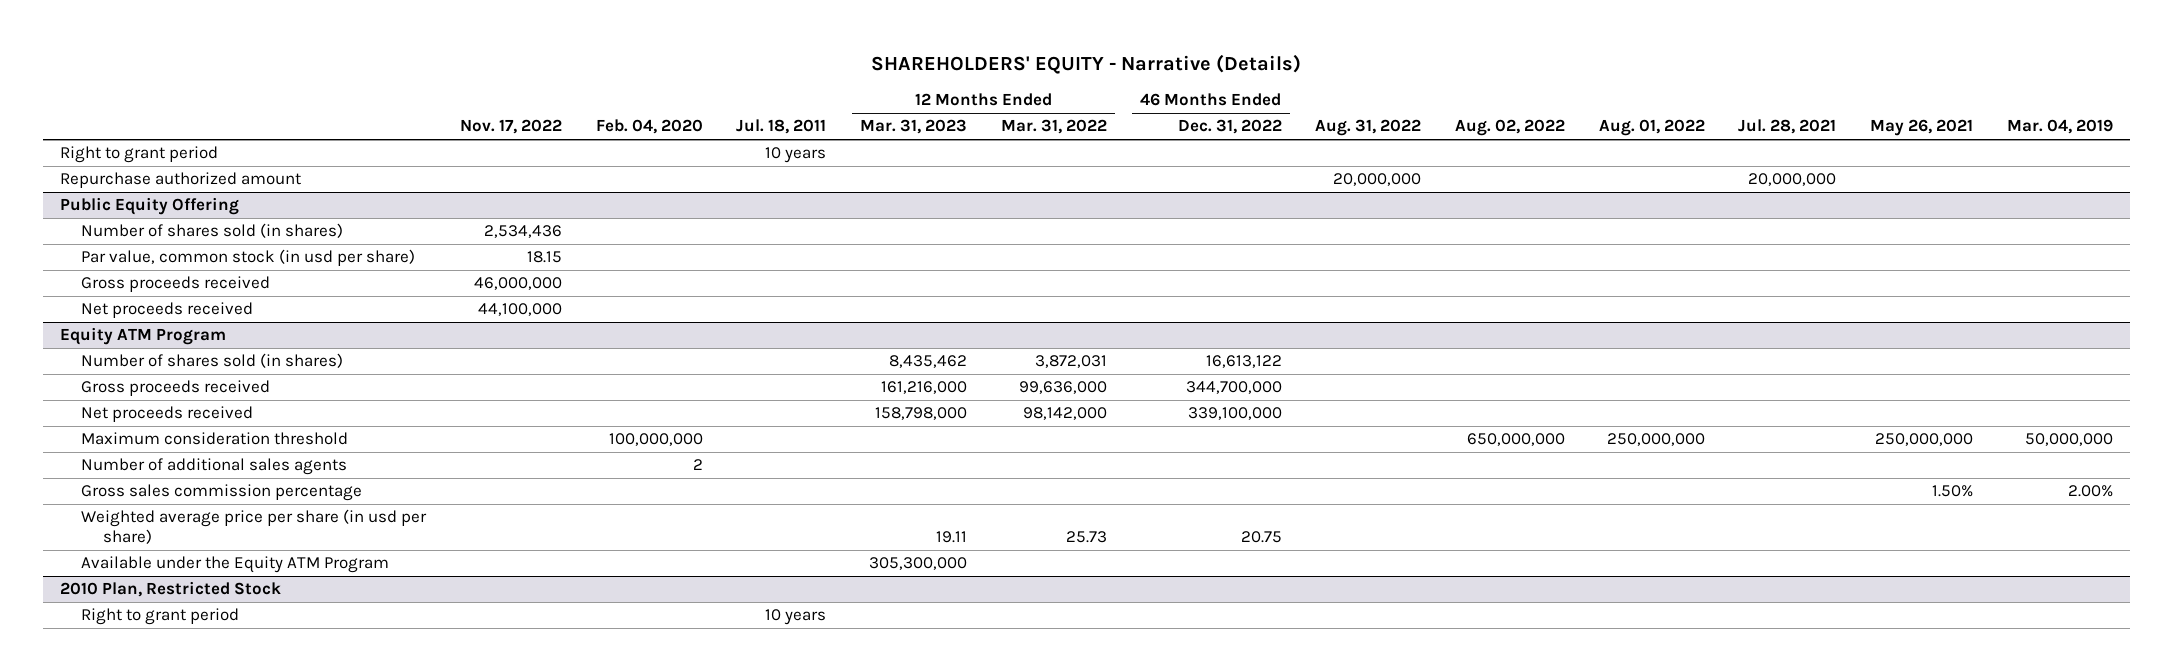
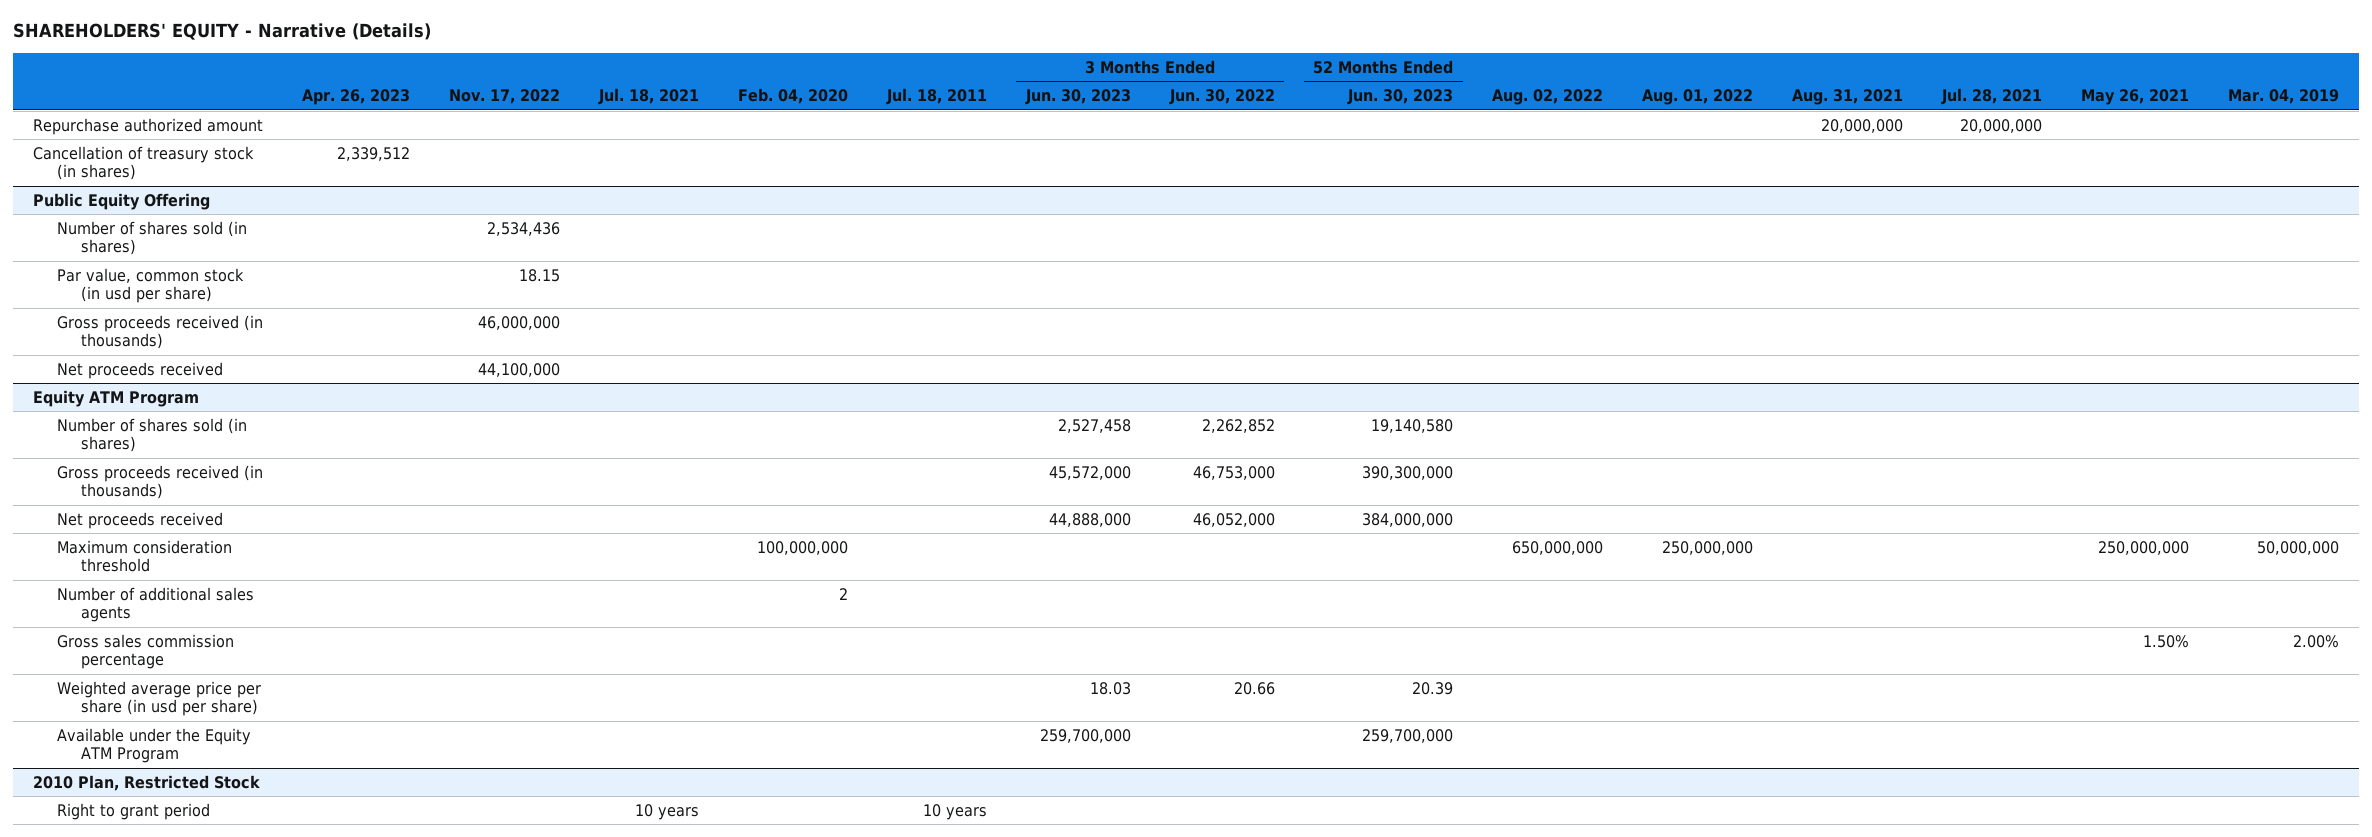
- | Nov. 17, 2022 | Feb. 04, 2020 | Jul. 18, 2011 | 12 Months Ended Mar. 31, 2023 | 12 Months Ended Mar. 31, 2022 | 46 Months Ended Dec. 31, 2022 | Aug. 31, 2022 | Aug. 02, 2022 | Aug. 01, 2022 | Jul. 28, 2021 | May 26, 2021 | Mar. 04, 2019
+ | Apr. 26, 2023 | Nov. 17, 2022 | Jul. 18, 2021 | Feb. 04, 2020 | Jul. 18, 2011 | 3 Months Ended Jun. 30, 2023 | 3 Months Ended Jun. 30, 2022 | 52 Months Ended Jun. 30, 2023 | Aug. 02, 2022 | Aug. 01, 2022 | Aug. 31, 2021 | Jul. 28, 2021 | May 26, 2021 | Mar. 04, 2019
- Right to grant period | | | 10 years | | | | | | | | |
+ Cancellation of treasury stock (in shares) | 2,339,512 | | | | | | | | | | | | |
@ Public Equity Offering
- Gross proceeds received | 46,000,000 | | | | | | | | | | |
+ Gross proceeds received (in thousands) | | 46,000,000 | | | | | | | | | | | |
@ Equity ATM Program
- Gross proceeds received | | | | 161,216,000 | 99,636,000 | 344,700,000 | | | | | |
+ Gross proceeds received (in thousands) | | | | | | 45,572,000 | 46,753,000 | 390,300,000 | | | | | |

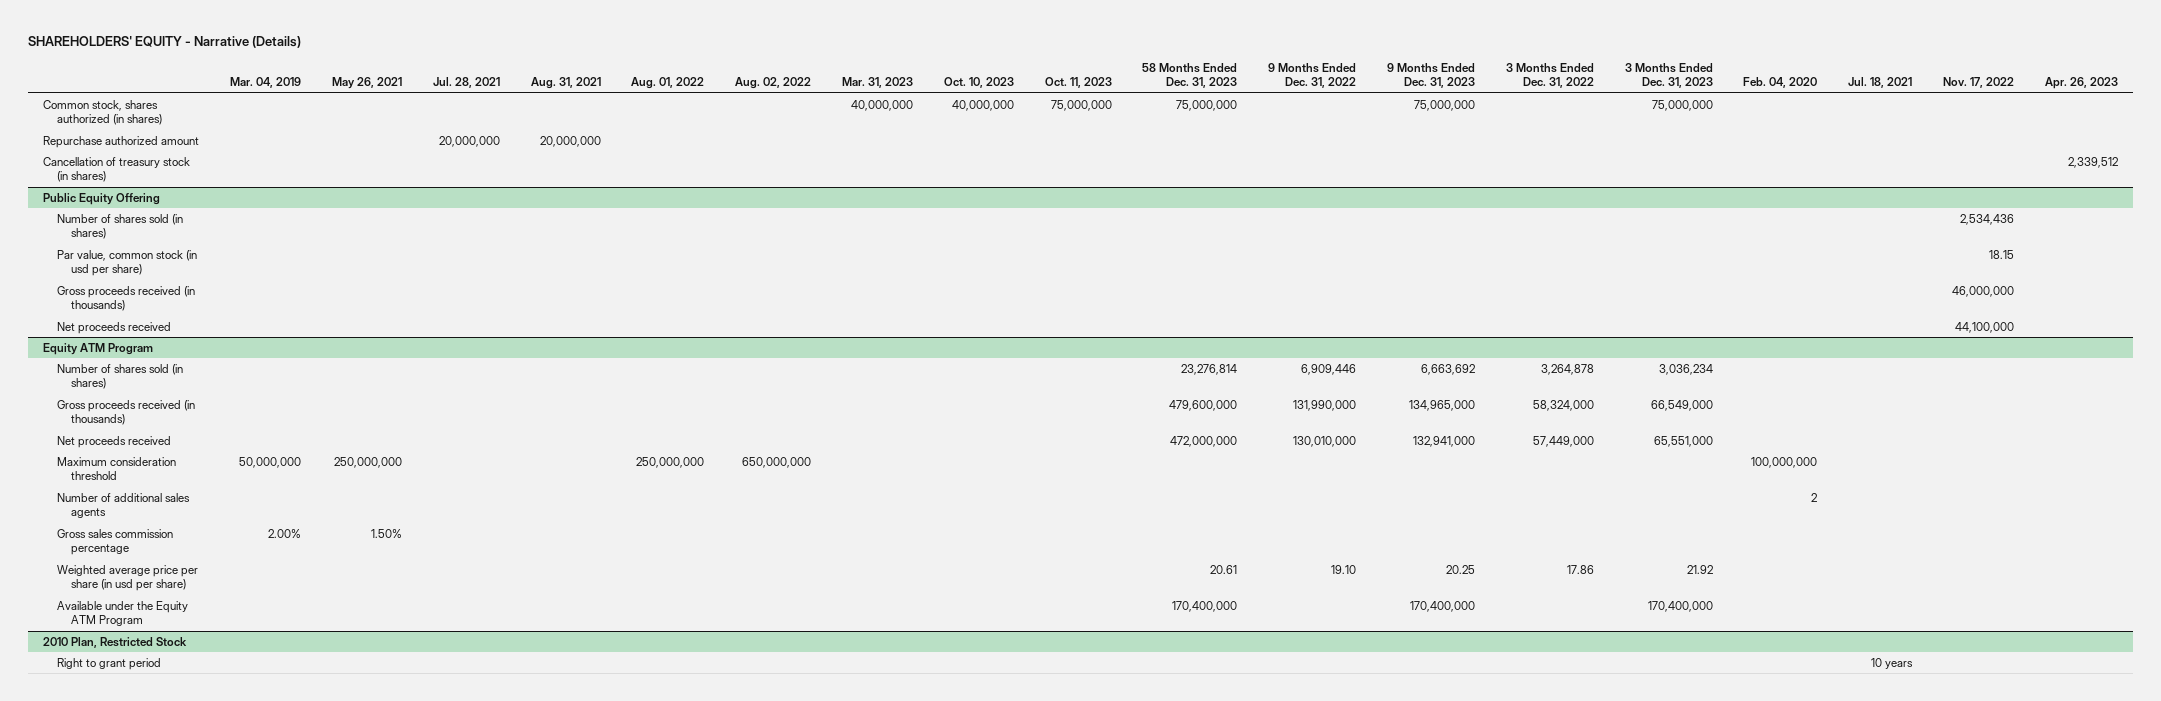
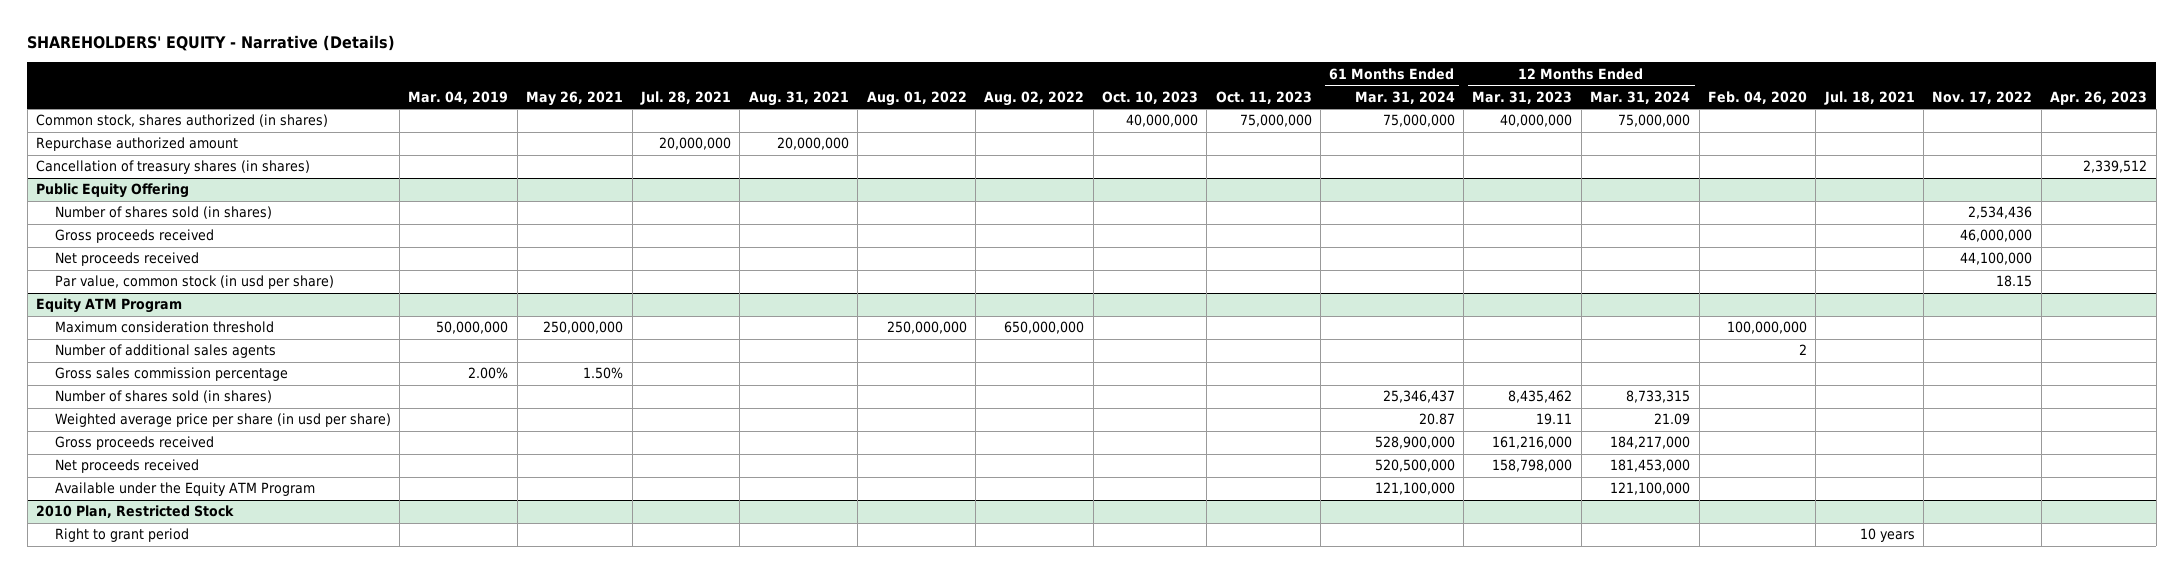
- | Mar. 04, 2019 | May 26, 2021 | Jul. 28, 2021 | Aug. 31, 2021 | Aug. 01, 2022 | Aug. 02, 2022 | Mar. 31, 2023 | Oct. 10, 2023 | Oct. 11, 2023 | 58 Months Ended Dec. 31, 2023 | 9 Months Ended Dec. 31, 2022 | 9 Months Ended Dec. 31, 2023 | 3 Months Ended Dec. 31, 2022 | 3 Months Ended Dec. 31, 2023 | Feb. 04, 2020 | Jul. 18, 2021 | Nov. 17, 2022 | Apr. 26, 2023
+ | Mar. 04, 2019 | May 26, 2021 | Jul. 28, 2021 | Aug. 31, 2021 | Aug. 01, 2022 | Aug. 02, 2022 | Oct. 10, 2023 | Oct. 11, 2023 | 61 Months Ended Mar. 31, 2024 | 12 Months Ended Mar. 31, 2023 | 12 Months Ended Mar. 31, 2024 | Feb. 04, 2020 | Jul. 18, 2021 | Nov. 17, 2022 | Apr. 26, 2023
- Cancellation of treasury stock (in shares) | | | | | | | | | | | | | | | | | | 2,339,512
+ Cancellation of treasury shares (in shares) | | | | | | | | | | | | | | | 2,339,512
@ Public Equity Offering
- Gross proceeds received (in thousands) | | | | | | | | | | | | | | | | | 46,000,000 |
+ Gross proceeds received | | | | | | | | | | | | | | 46,000,000 |
moved down: Par value, common stock (in usd per share) | | | | | | | | | | | | | | 18.15 |
@ Equity ATM Program
- Gross proceeds received (in thousands) | | | | | | | | | | 479,600,000 | 131,990,000 | 134,965,000 | 58,324,000 | 66,549,000 | | | |
moved down: Number of shares sold (in shares) | | | | | | | | | 25,346,437 | 8,435,462 | 8,733,315 | | | |
+ Gross proceeds received | | | | | | | | | 528,900,000 | 161,216,000 | 184,217,000 | | | |
moved down: Net proceeds received | | | | | | | | | 520,500,000 | 158,798,000 | 181,453,000 | | | |

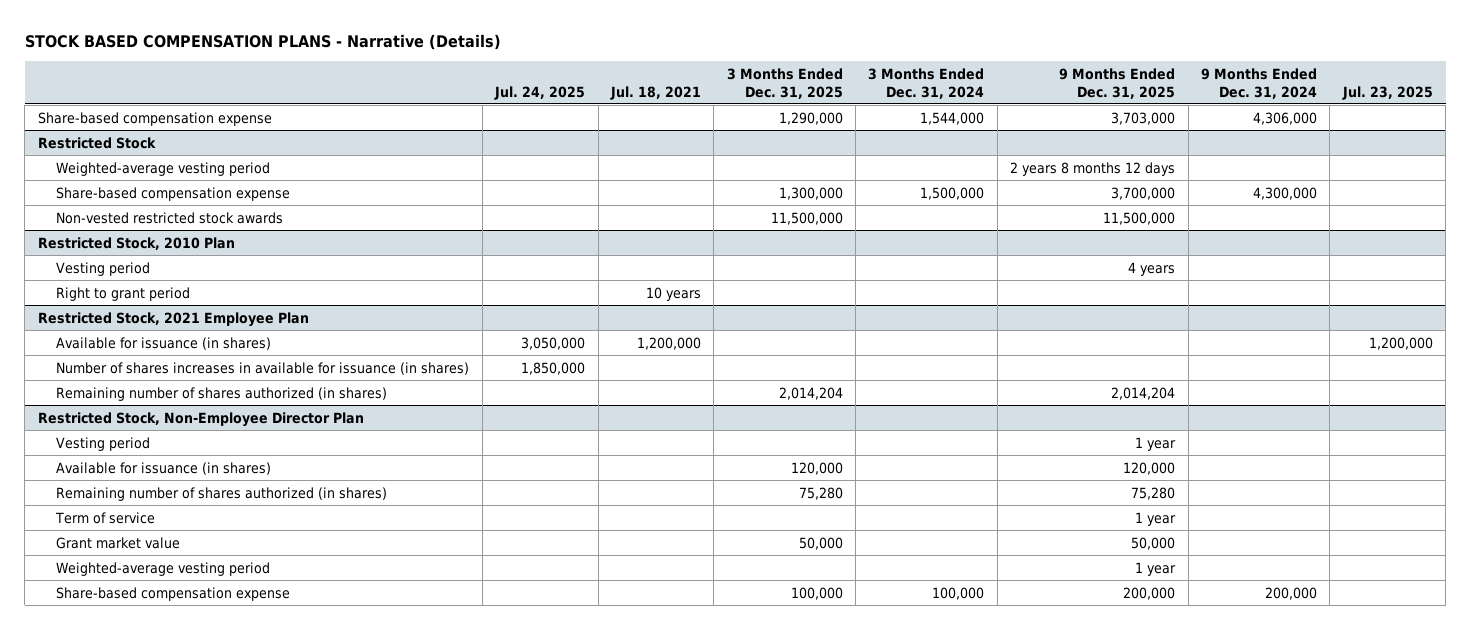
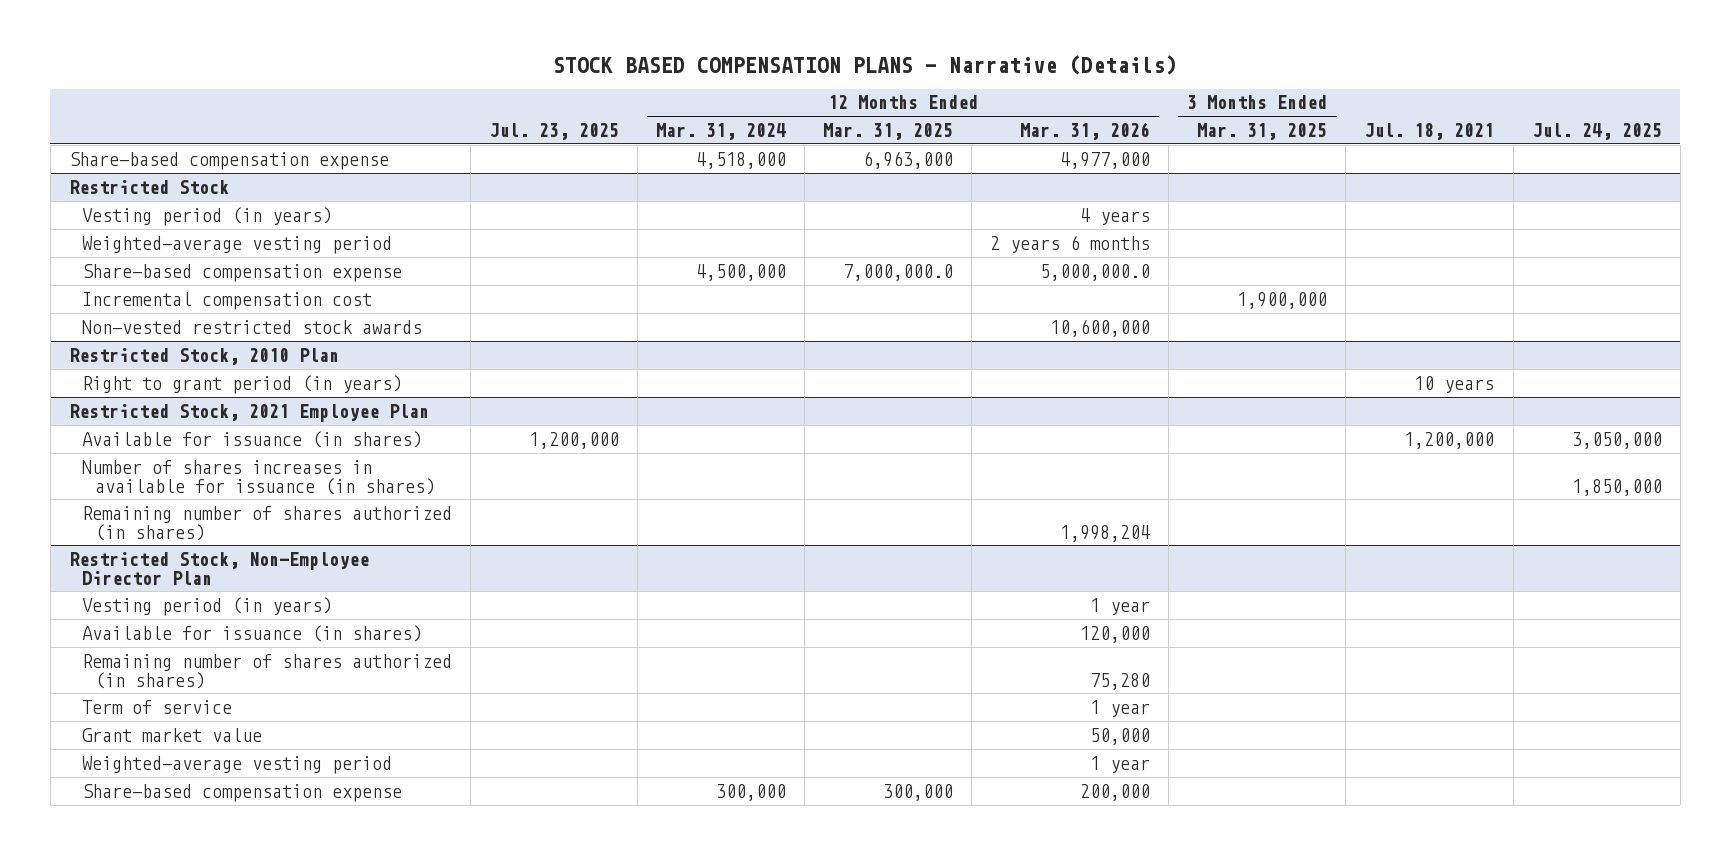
- | Jul. 24, 2025 | Jul. 18, 2021 | 3 Months Ended Dec. 31, 2025 | 3 Months Ended Dec. 31, 2024 | 9 Months Ended Dec. 31, 2025 | 9 Months Ended Dec. 31, 2024 | Jul. 23, 2025
+ | Jul. 23, 2025 | 12 Months Ended Mar. 31, 2024 | 12 Months Ended Mar. 31, 2025 | 12 Months Ended Mar. 31, 2026 | 3 Months Ended Mar. 31, 2025 | Jul. 18, 2021 | Jul. 24, 2025
@ Restricted Stock
+ Vesting period (in years) | | | | 4 years | | |
+ Incremental compensation cost | | | | | 1,900,000 | |
@ Restricted Stock, 2010 Plan
- Vesting period | | | | | 4 years | |
- Right to grant period | | 10 years | | | | |
+ Right to grant period (in years) | | | | | | 10 years |
@ Restricted Stock, Non-Employee Director Plan
- Vesting period | | | | | 1 year | |
+ Vesting period (in years) | | | | 1 year | | |

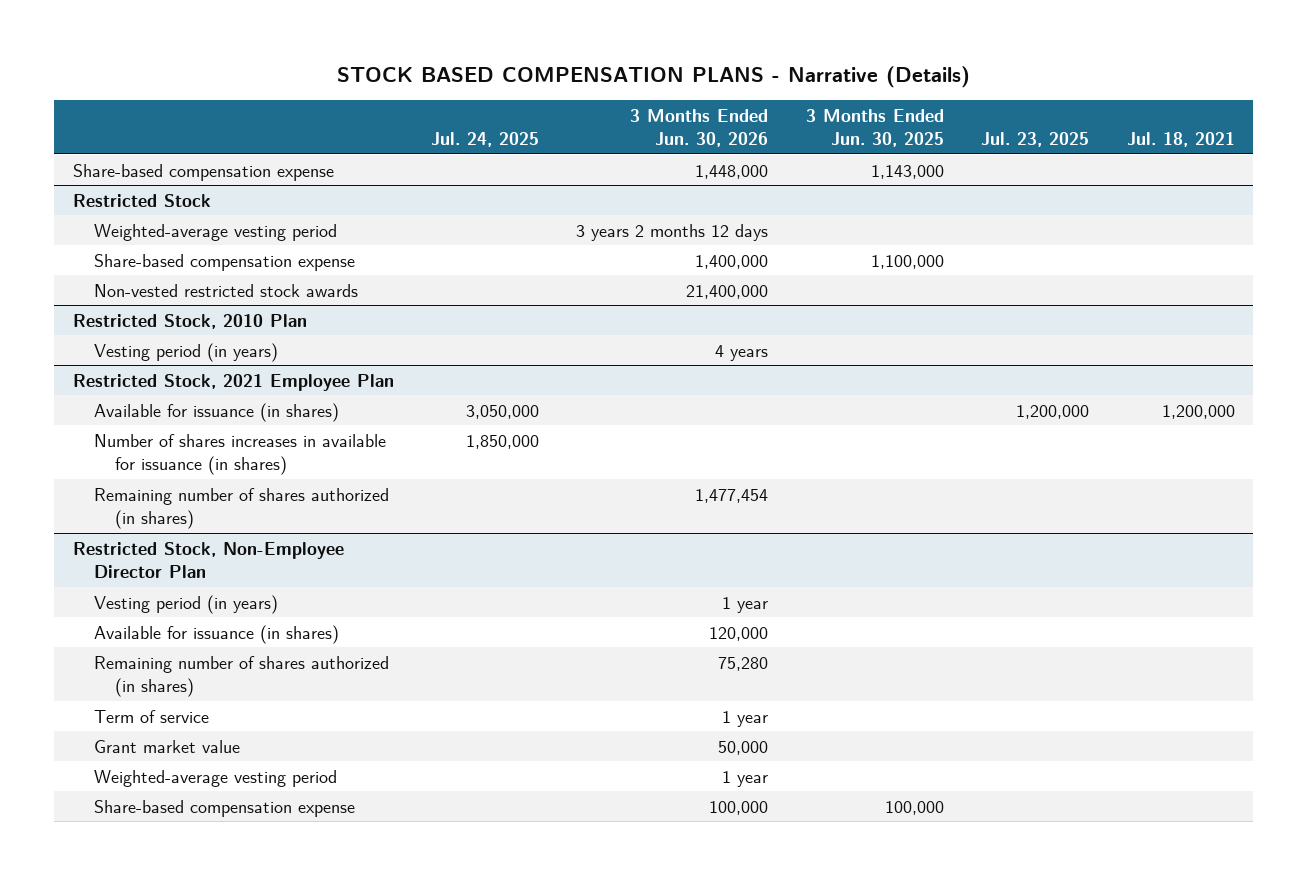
- | Jul. 23, 2025 | 12 Months Ended Mar. 31, 2024 | 12 Months Ended Mar. 31, 2025 | 12 Months Ended Mar. 31, 2026 | 3 Months Ended Mar. 31, 2025 | Jul. 18, 2021 | Jul. 24, 2025
+ | Jul. 24, 2025 | 3 Months Ended Jun. 30, 2026 | 3 Months Ended Jun. 30, 2025 | Jul. 23, 2025 | Jul. 18, 2021
@ Restricted Stock
- Vesting period (in years) | | | | 4 years | | |
- Incremental compensation cost | | | | | 1,900,000 | |
@ Restricted Stock, 2010 Plan
- Right to grant period (in years) | | | | | | 10 years |
+ Vesting period (in years) | | 4 years | | |

